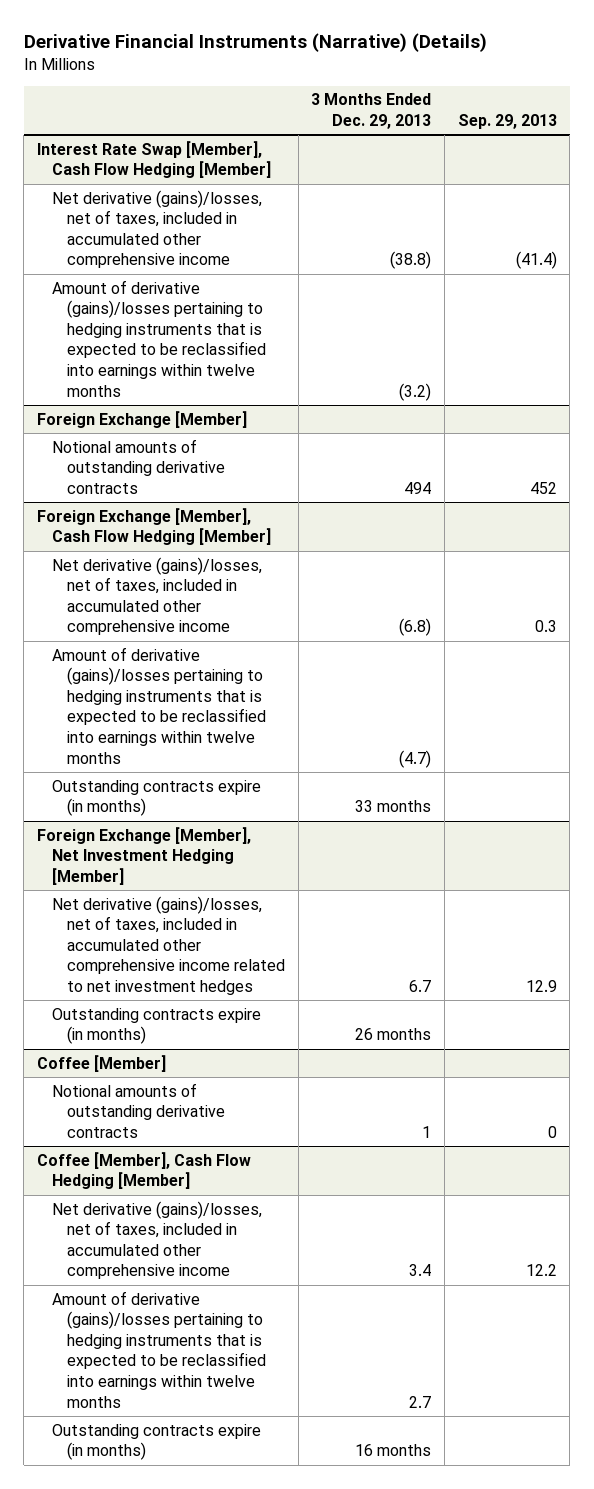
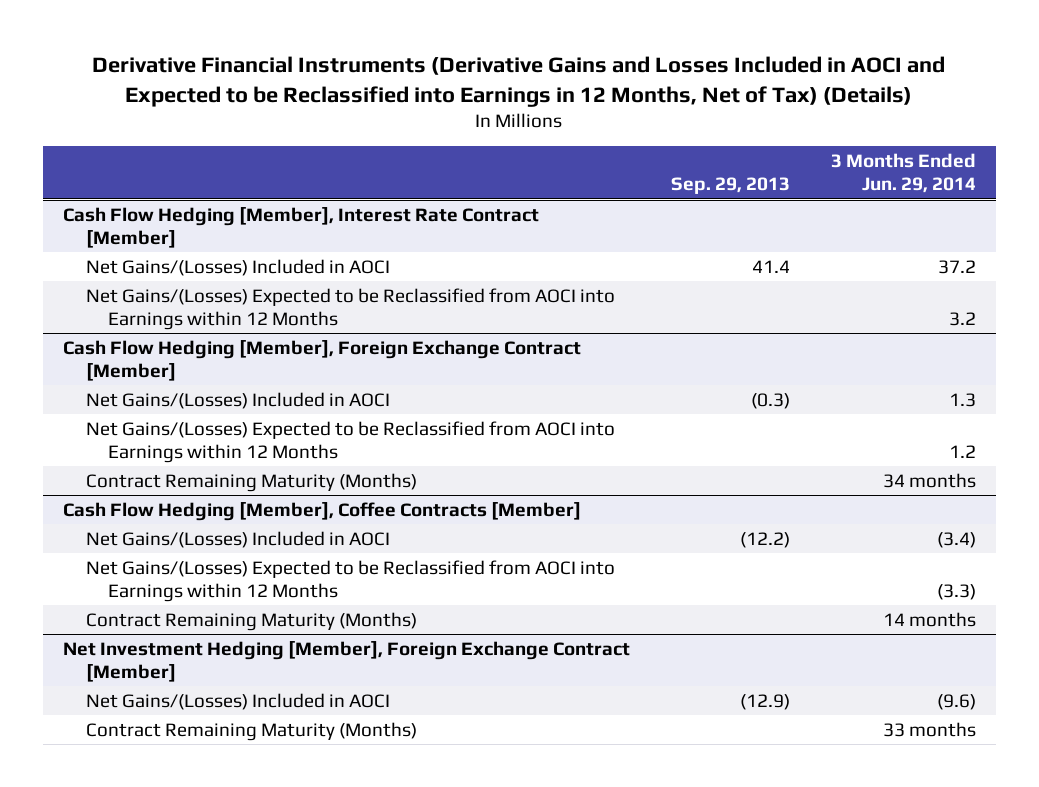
- Derivative Financial Instruments (Narrative) (Details)
+ Derivative Financial Instruments (Derivative Gains and Losses Included in AOCI and Expected to be Reclassified into Earnings in 12 Months, Net of Tax) (Details)
- | 3 Months Ended Dec. 29, 2013 | Sep. 29, 2013
+ | Sep. 29, 2013 | 3 Months Ended Jun. 29, 2014
- Interest Rate Swap [Member], Cash Flow Hedging [Member]
- Net derivative (gains)/losses, net of taxes, included in accumulated other comprehensive income | (38.8) | (41.4)
- Amount of derivative (gains)/losses pertaining to hedging instruments that is expected to be reclassified into earnings within twelve months | (3.2) |
- Foreign Exchange [Member]
- Notional amounts of outstanding derivative contracts | 494 | 452
- Foreign Exchange [Member], Cash Flow Hedging [Member]
- Net derivative (gains)/losses, net of taxes, included in accumulated other comprehensive income | (6.8) | 0.3
- Amount of derivative (gains)/losses pertaining to hedging instruments that is expected to be reclassified into earnings within twelve months | (4.7) |
- Outstanding contracts expire (in months) | 33 months |
- Foreign Exchange [Member], Net Investment Hedging [Member]
- Net derivative (gains)/losses, net of taxes, included in accumulated other comprehensive income related to net investment hedges | 6.7 | 12.9
- Outstanding contracts expire (in months) | 26 months |
- Coffee [Member]
- Notional amounts of outstanding derivative contracts | 1 | 0
- Coffee [Member], Cash Flow Hedging [Member]
- Net derivative (gains)/losses, net of taxes, included in accumulated other comprehensive income | 3.4 | 12.2
- Amount of derivative (gains)/losses pertaining to hedging instruments that is expected to be reclassified into earnings within twelve months | 2.7 |
- Outstanding contracts expire (in months) | 16 months |
+ Cash Flow Hedging [Member], Interest Rate Contract [Member]
+ Net Gains/(Losses) Included in AOCI | 41.4 | 37.2
+ Net Gains/(Losses) Expected to be Reclassified from AOCI into Earnings within 12 Months | | 3.2
+ Cash Flow Hedging [Member], Foreign Exchange Contract [Member]
+ Net Gains/(Losses) Included in AOCI | (0.3) | 1.3
+ Net Gains/(Losses) Expected to be Reclassified from AOCI into Earnings within 12 Months | | 1.2
+ Contract Remaining Maturity (Months) | | 34 months
+ Cash Flow Hedging [Member], Coffee Contracts [Member]
+ Net Gains/(Losses) Included in AOCI | (12.2) | (3.4)
+ Net Gains/(Losses) Expected to be Reclassified from AOCI into Earnings within 12 Months | | (3.3)
+ Contract Remaining Maturity (Months) | | 14 months
+ Net Investment Hedging [Member], Foreign Exchange Contract [Member]
+ Net Gains/(Losses) Included in AOCI | (12.9) | (9.6)
+ Contract Remaining Maturity (Months) | | 33 months

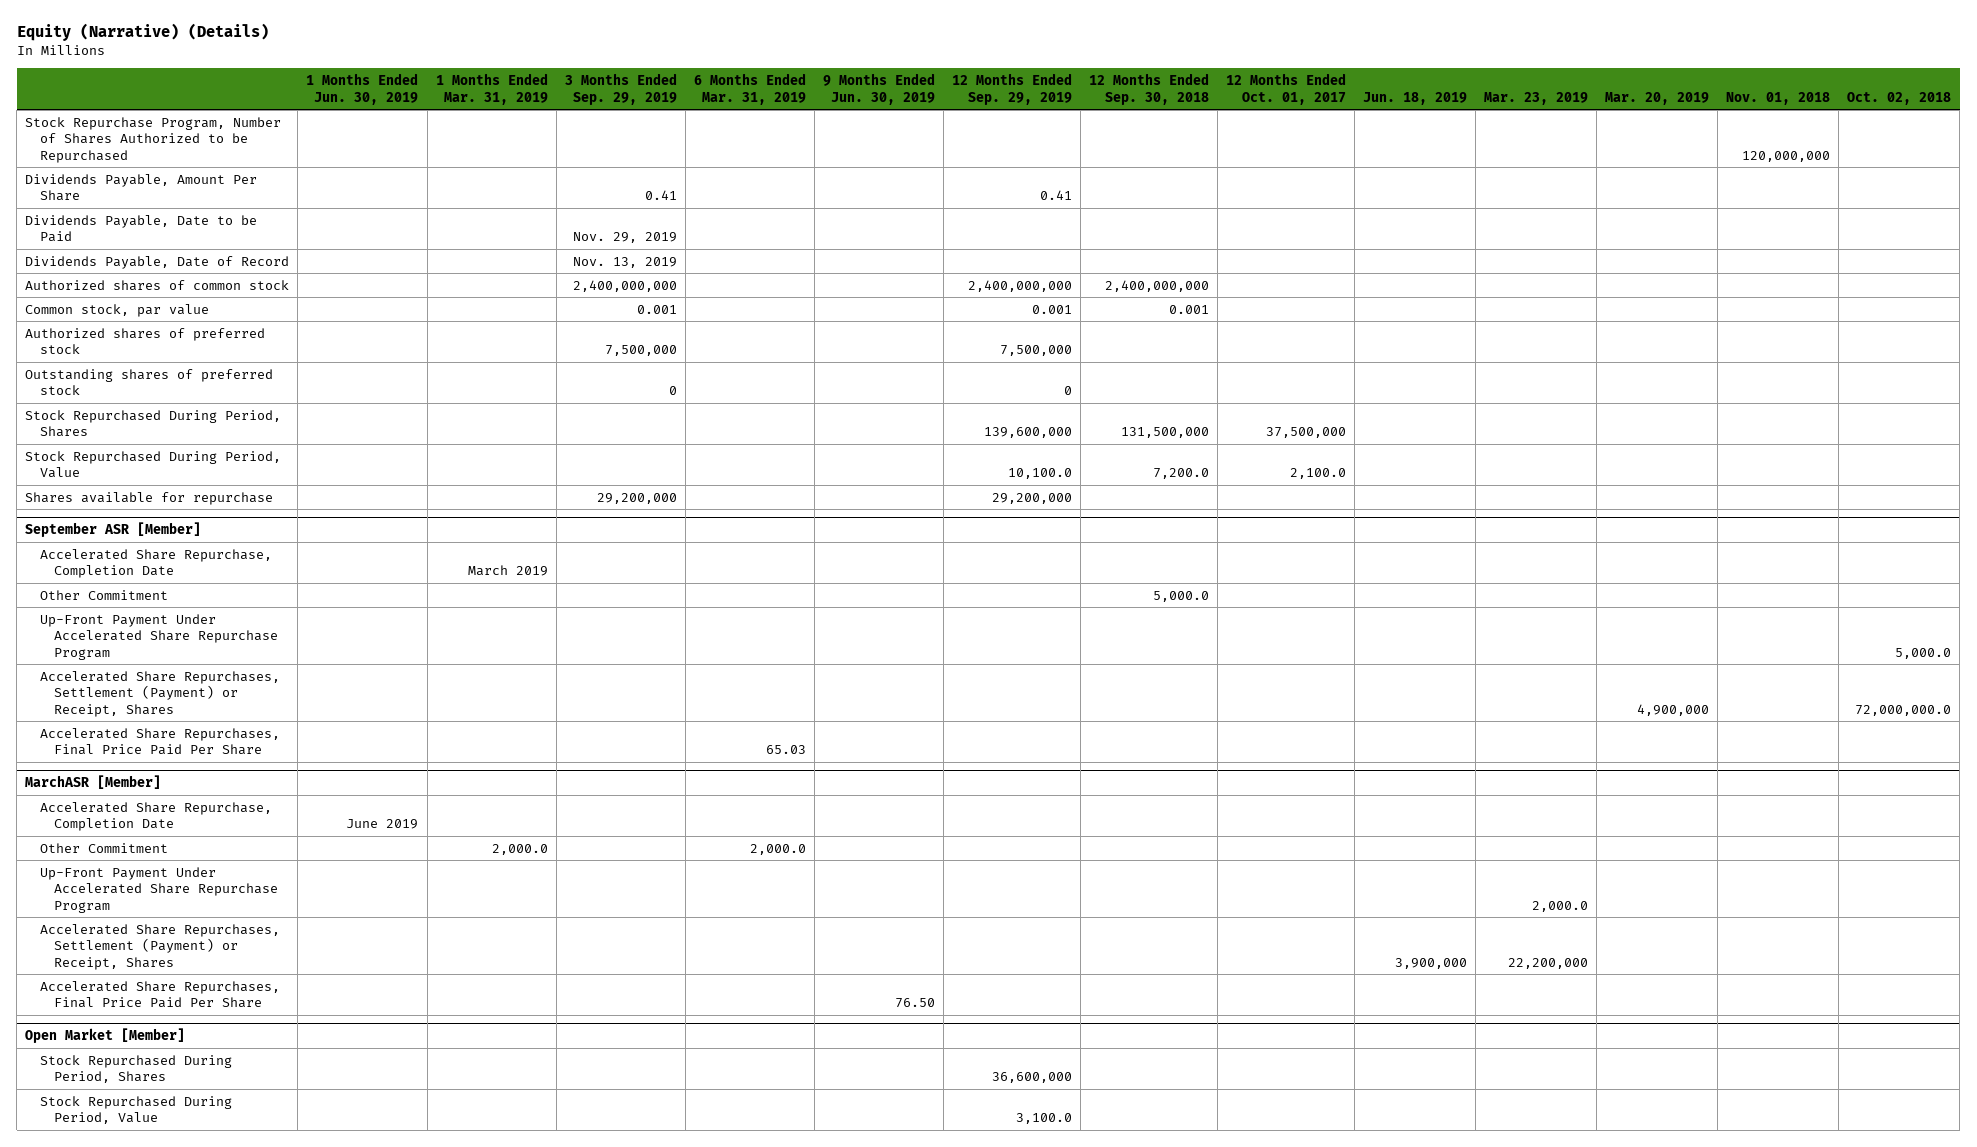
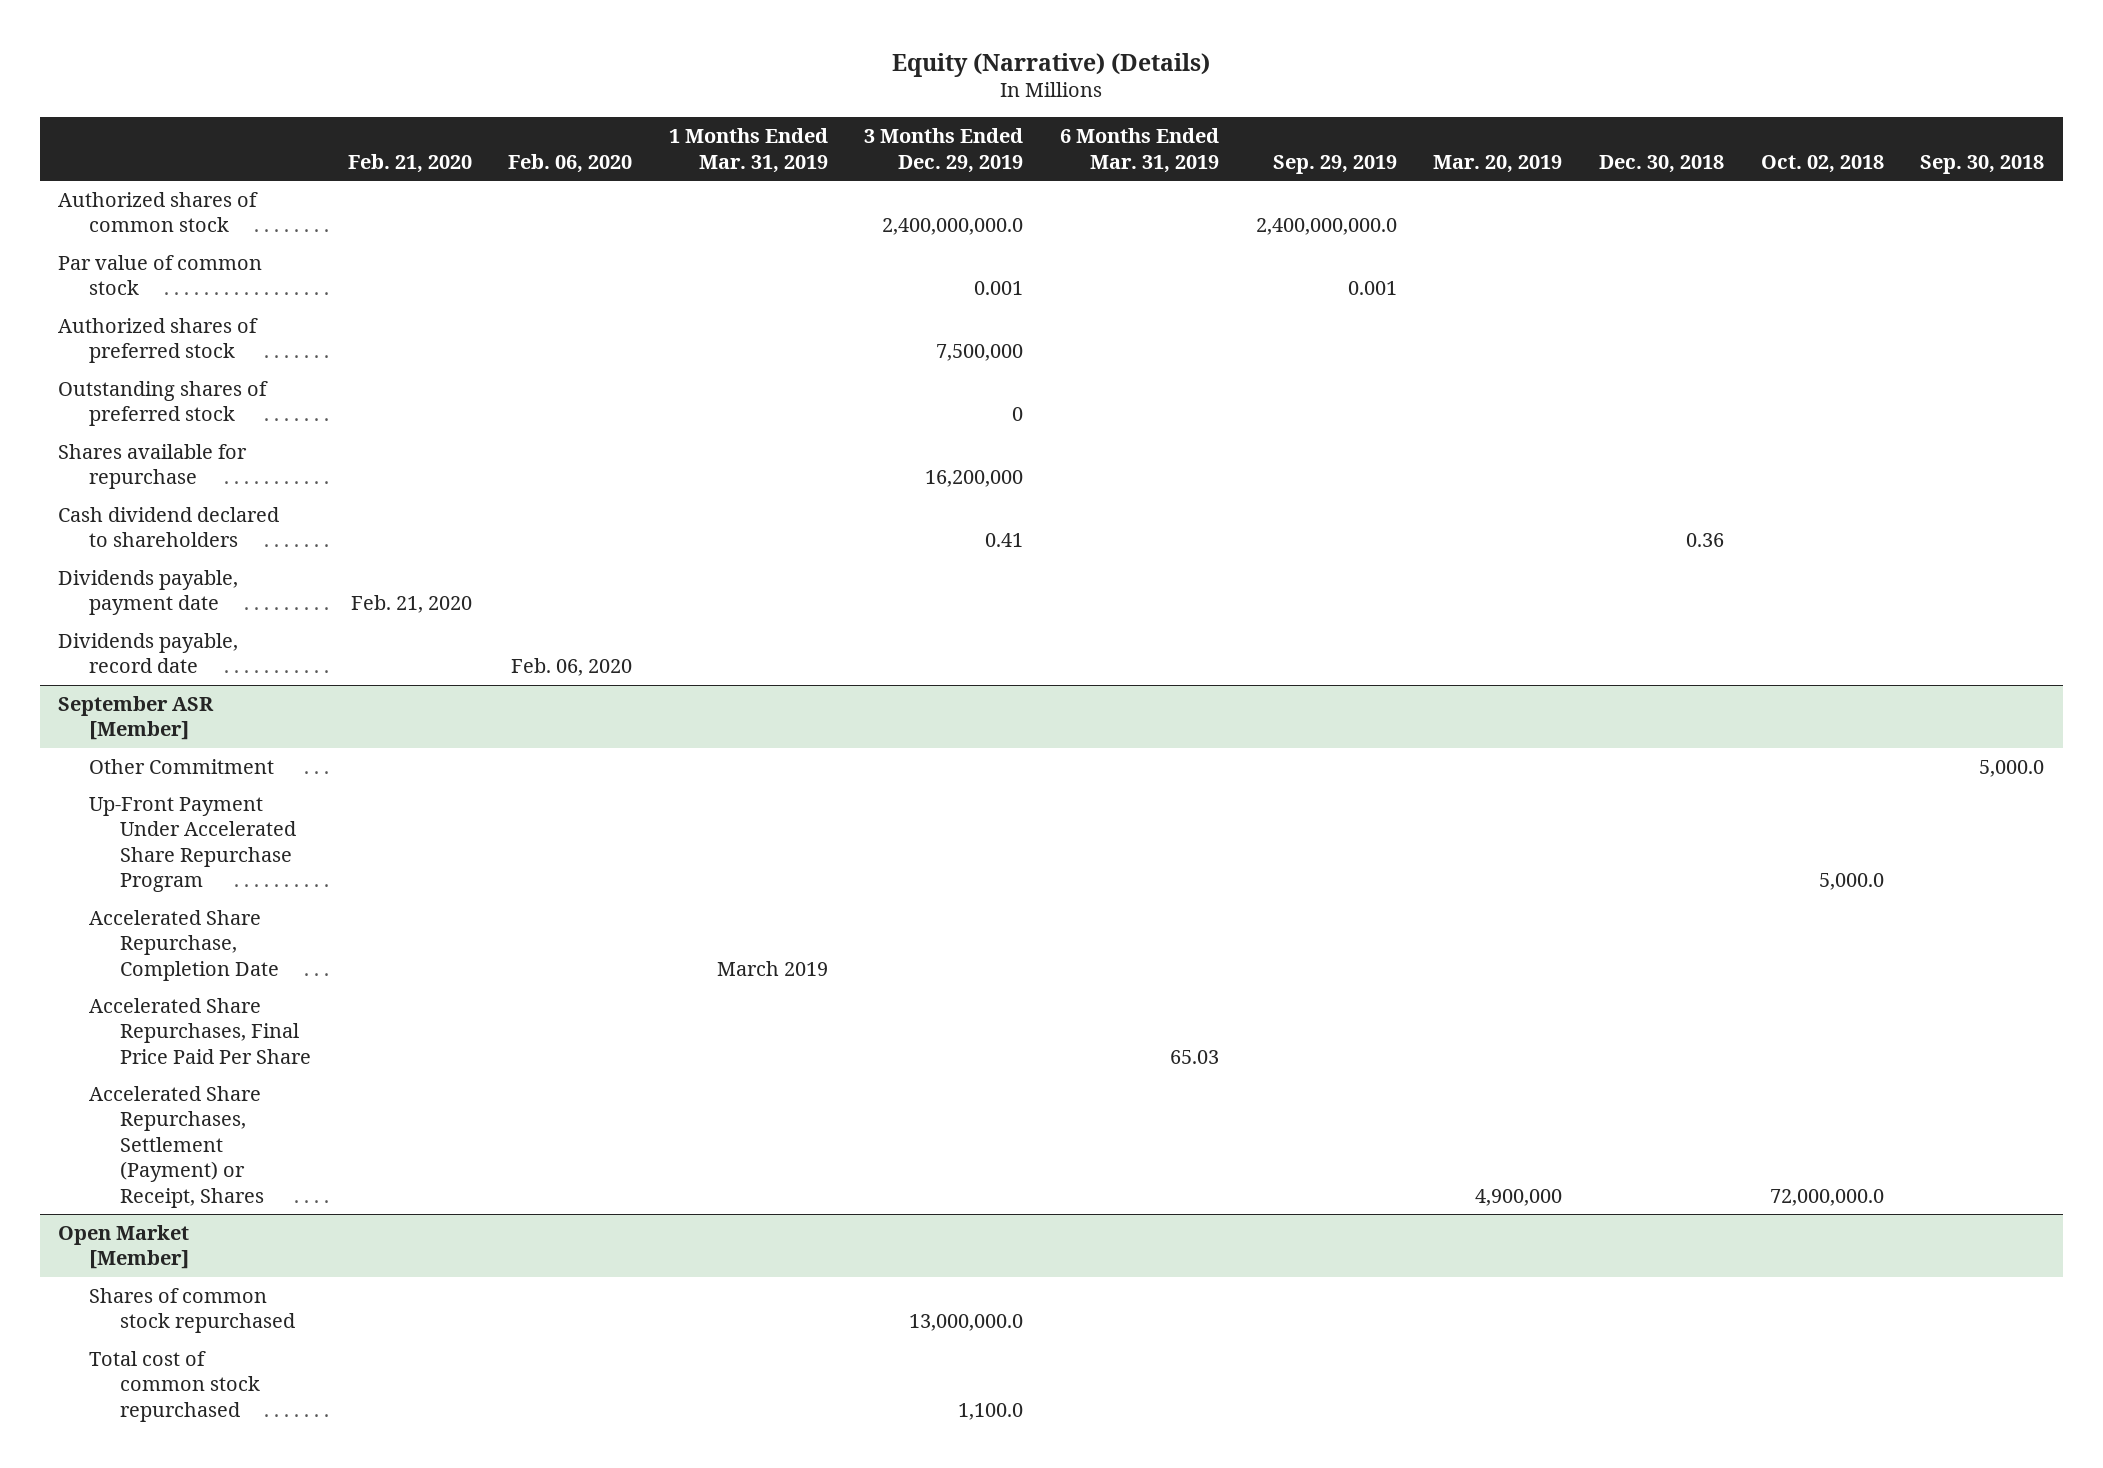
- | 1 Months Ended Jun. 30, 2019 | 1 Months Ended Mar. 31, 2019 | 3 Months Ended Sep. 29, 2019 | 6 Months Ended Mar. 31, 2019 | 9 Months Ended Jun. 30, 2019 | 12 Months Ended Sep. 29, 2019 | 12 Months Ended Sep. 30, 2018 | 12 Months Ended Oct. 01, 2017 | Jun. 18, 2019 | Mar. 23, 2019 | Mar. 20, 2019 | Nov. 01, 2018 | Oct. 02, 2018
+ | Feb. 21, 2020 | Feb. 06, 2020 | 1 Months Ended Mar. 31, 2019 | 3 Months Ended Dec. 29, 2019 | 6 Months Ended Mar. 31, 2019 | Sep. 29, 2019 | Mar. 20, 2019 | Dec. 30, 2018 | Oct. 02, 2018 | Sep. 30, 2018
- Stock Repurchase Program, Number of Shares Authorized to be Repurchased | | | | | | | | | | | | 120,000,000 |
- Dividends Payable, Amount Per Share | | | 0.41 | | | 0.41 | | | | | | |
- Dividends Payable, Date to be Paid | | | Nov. 29, 2019 | | | | | | | | | |
- Dividends Payable, Date of Record | | | Nov. 13, 2019 | | | | | | | | | |
- Common stock, par value | | | 0.001 | | | 0.001 | 0.001 | | | | | |
+ Par value of common stock | | | | 0.001 | | 0.001 | | | |
- Stock Repurchased During Period, Shares | | | | | | 139,600,000 | 131,500,000 | 37,500,000 | | | | |
- Stock Repurchased During Period, Value | | | | | | 10,100.0 | 7,200.0 | 2,100.0 | | | | |
+ Cash dividend declared to shareholders | | | | 0.41 | | | | 0.36 | |
+ Dividends payable, payment date | Feb. 21, 2020 | | | | | | | | |
+ Dividends payable, record date | | Feb. 06, 2020 | | | | | | | |
@ September ASR [Member]
moved down: Accelerated Share Repurchase, Completion Date | | | March 2019 | | | | | | |
- MarchASR [Member]
- Accelerated Share Repurchase, Completion Date | June 2019 | | | | | | | | | | | |
- Other Commitment | | 2,000.0 | | 2,000.0 | | | | | | | | |
- Up-Front Payment Under Accelerated Share Repurchase Program | | | | | | | | | | 2,000.0 | | |
- Accelerated Share Repurchases, Settlement (Payment) or Receipt, Shares | | | | | | | | | 3,900,000 | 22,200,000 | | |
- Accelerated Share Repurchases, Final Price Paid Per Share | | | | | 76.50 | | | | | | | |
@ September ASR [Member]
moved down: Accelerated Share Repurchases, Settlement (Payment) or Receipt, Shares | | | | | | | 4,900,000 | | 72,000,000.0 |
@ Open Market [Member]
- Stock Repurchased During Period, Shares | | | | | | 36,600,000 | | | | | | |
- Stock Repurchased During Period, Value | | | | | | 3,100.0 | | | | | | |
+ Shares of common stock repurchased | | | | 13,000,000.0 | | | | | |
+ Total cost of common stock repurchased | | | | 1,100.0 | | | | | |

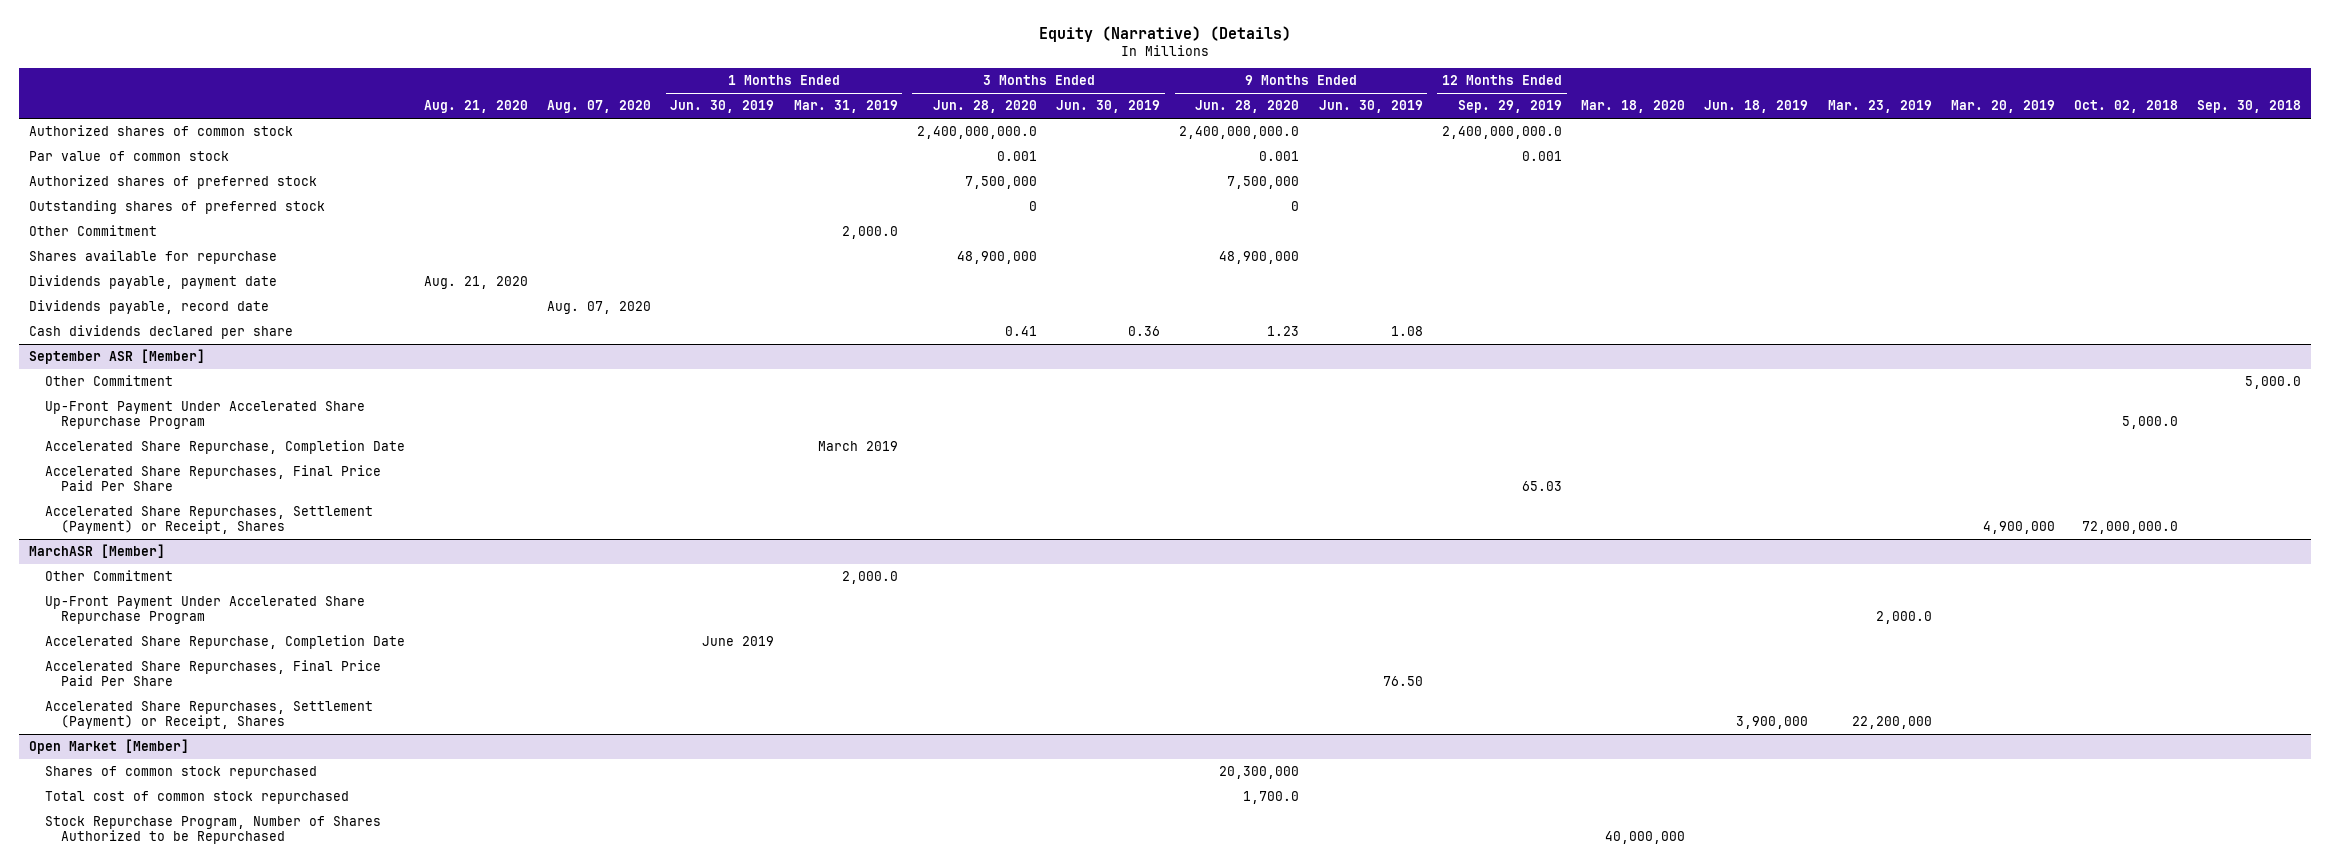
- | Feb. 21, 2020 | Feb. 06, 2020 | 1 Months Ended Mar. 31, 2019 | 3 Months Ended Dec. 29, 2019 | 6 Months Ended Mar. 31, 2019 | Sep. 29, 2019 | Mar. 20, 2019 | Dec. 30, 2018 | Oct. 02, 2018 | Sep. 30, 2018
+ | Aug. 21, 2020 | Aug. 07, 2020 | 1 Months Ended Jun. 30, 2019 | 1 Months Ended Mar. 31, 2019 | 3 Months Ended Jun. 28, 2020 | 3 Months Ended Jun. 30, 2019 | 9 Months Ended Jun. 28, 2020 | 9 Months Ended Jun. 30, 2019 | 12 Months Ended Sep. 29, 2019 | Mar. 18, 2020 | Jun. 18, 2019 | Mar. 23, 2019 | Mar. 20, 2019 | Oct. 02, 2018 | Sep. 30, 2018
+ Other Commitment | | | | 2,000.0 | | | | | | | | | | |
- Cash dividend declared to shareholders | | | | 0.41 | | | | 0.36 | |
+ Cash dividends declared per share | | | | | 0.41 | 0.36 | 1.23 | 1.08 | | | | | | |
+ MarchASR [Member]
+ Other Commitment | | | | 2,000.0 | | | | | | | | | | |
+ Up-Front Payment Under Accelerated Share Repurchase Program | | | | | | | | | | | | 2,000.0 | | |
+ Accelerated Share Repurchase, Completion Date | | | June 2019 | | | | | | | | | | | |
+ Accelerated Share Repurchases, Final Price Paid Per Share | | | | | | | | 76.50 | | | | | | |
+ Accelerated Share Repurchases, Settlement (Payment) or Receipt, Shares | | | | | | | | | | | 3,900,000 | 22,200,000 | | |
@ Open Market [Member]
+ Stock Repurchase Program, Number of Shares Authorized to be Repurchased | | | | | | | | | | 40,000,000 | | | | |

